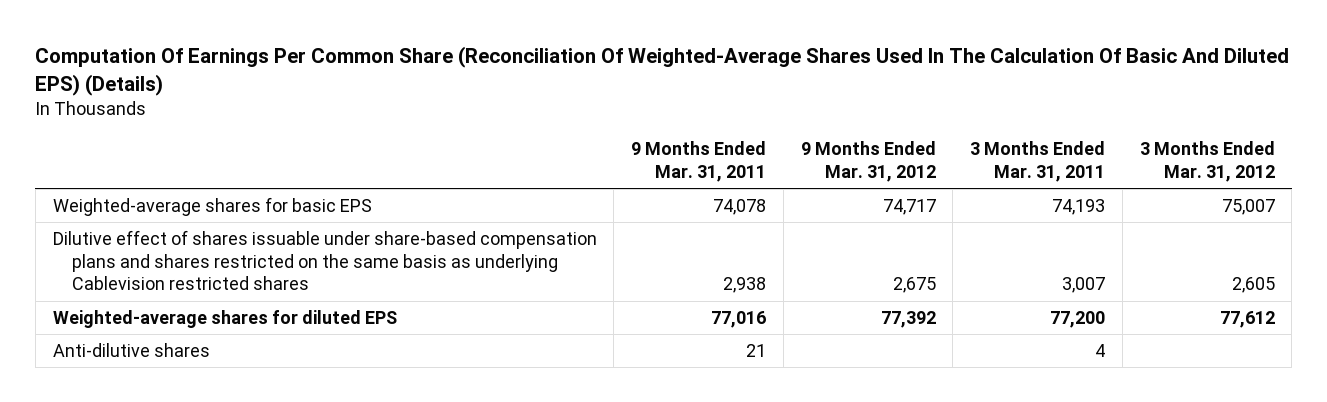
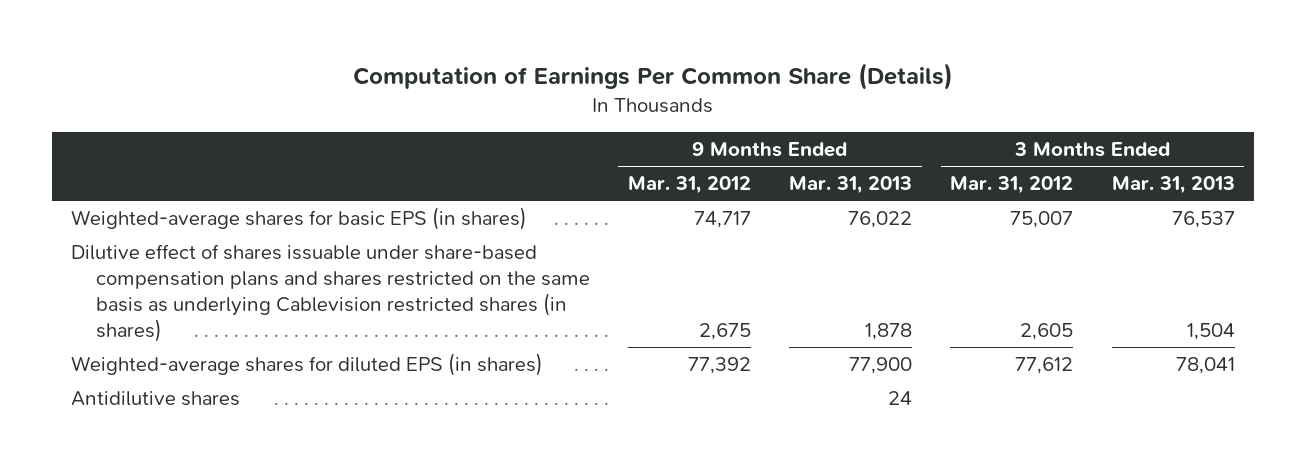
- Computation Of Earnings Per Common Share (Reconciliation Of Weighted-Average Shares Used In The Calculation Of Basic And Diluted EPS) (Details)
+ Computation of Earnings Per Common Share (Details)
- | 9 Months Ended Mar. 31, 2011 | 9 Months Ended Mar. 31, 2012 | 3 Months Ended Mar. 31, 2011 | 3 Months Ended Mar. 31, 2012
+ | 9 Months Ended Mar. 31, 2012 | 9 Months Ended Mar. 31, 2013 | 3 Months Ended Mar. 31, 2012 | 3 Months Ended Mar. 31, 2013
- Weighted-average shares for basic EPS | 74,078 | 74,717 | 74,193 | 75,007
- Dilutive effect of shares issuable under share-based compensation plans and shares restricted on the same basis as underlying Cablevision restricted shares | 2,938 | 2,675 | 3,007 | 2,605
- Weighted-average shares for diluted EPS | 77,016 | 77,392 | 77,200 | 77,612
- Anti-dilutive shares | 21 | | 4 |
+ Weighted-average shares for basic EPS (in shares) | 74,717 | 76,022 | 75,007 | 76,537
+ Dilutive effect of shares issuable under share-based compensation plans and shares restricted on the same basis as underlying Cablevision restricted shares (in shares) | 2,675 | 1,878 | 2,605 | 1,504
+ Weighted-average shares for diluted EPS (in shares) | 77,392 | 77,900 | 77,612 | 78,041
+ Antidilutive shares | | 24 | |

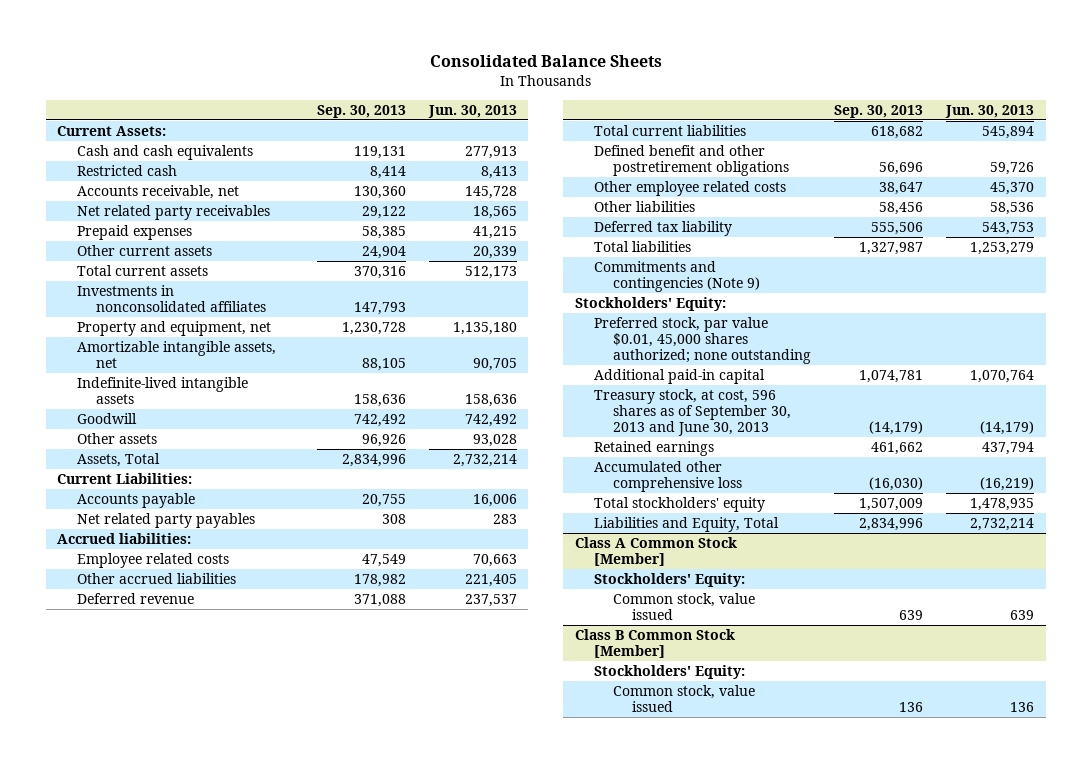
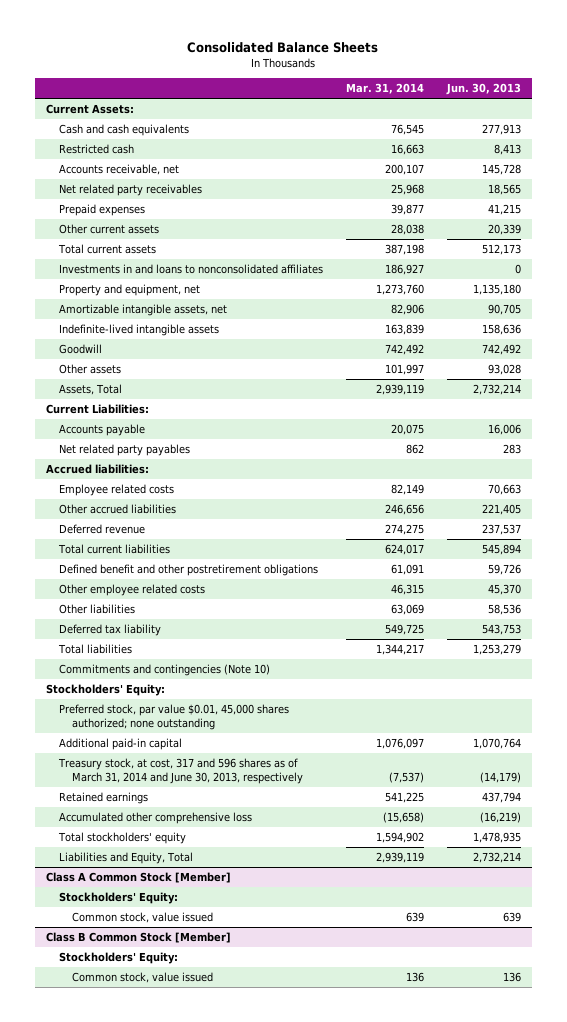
- | Sep. 30, 2013 | Jun. 30, 2013
+ | Mar. 31, 2014 | Jun. 30, 2013
- Investments in nonconsolidated affiliates | 147,793 |
+ Investments in and loans to nonconsolidated affiliates | 186,927 | 0
- Commitments and contingencies (Note 9)
+ Commitments and contingencies (Note 10)
- Treasury stock, at cost, 596 shares as of September 30, 2013 and June 30, 2013 | (14,179) | (14,179)
+ Treasury stock, at cost, 317 and 596 shares as of March 31, 2014 and June 30, 2013, respectively | (7,537) | (14,179)

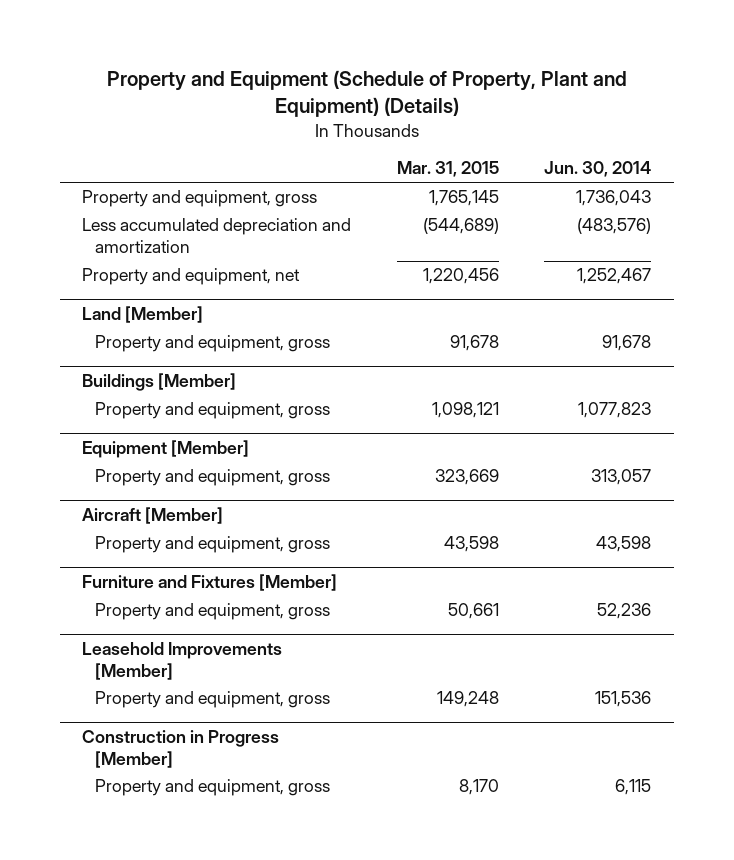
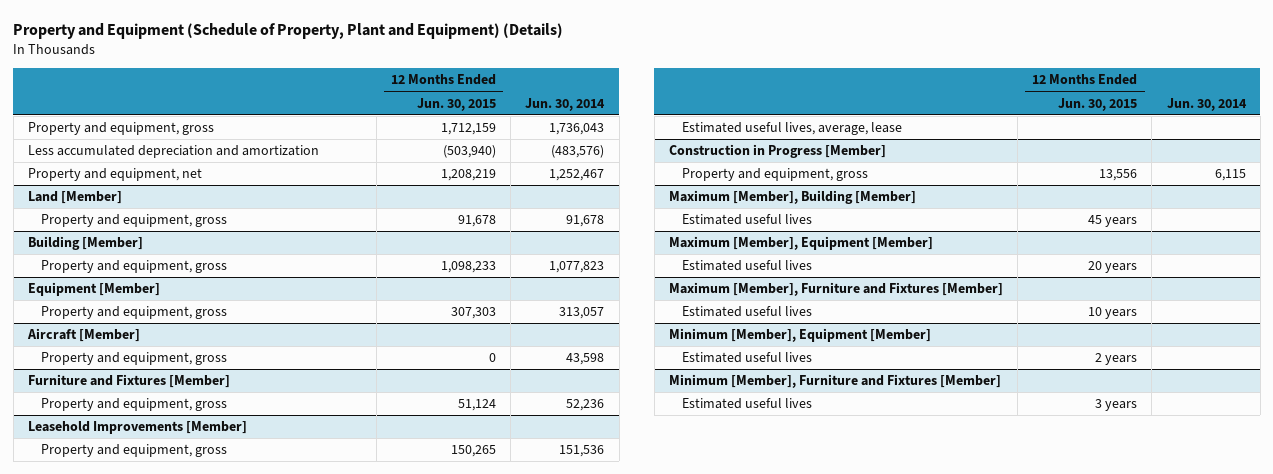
- | Mar. 31, 2015 | Jun. 30, 2014
+ | 12 Months Ended Jun. 30, 2015 | Jun. 30, 2014
- Buildings [Member]
+ Building [Member]
@ Leasehold Improvements [Member]
+ Estimated useful lives, average, lease
+ Maximum [Member], Building [Member]
+ Estimated useful lives | 45 years |
+ Maximum [Member], Equipment [Member]
+ Estimated useful lives | 20 years |
+ Maximum [Member], Furniture and Fixtures [Member]
+ Estimated useful lives | 10 years |
+ Minimum [Member], Equipment [Member]
+ Estimated useful lives | 2 years |
+ Minimum [Member], Furniture and Fixtures [Member]
+ Estimated useful lives | 3 years |

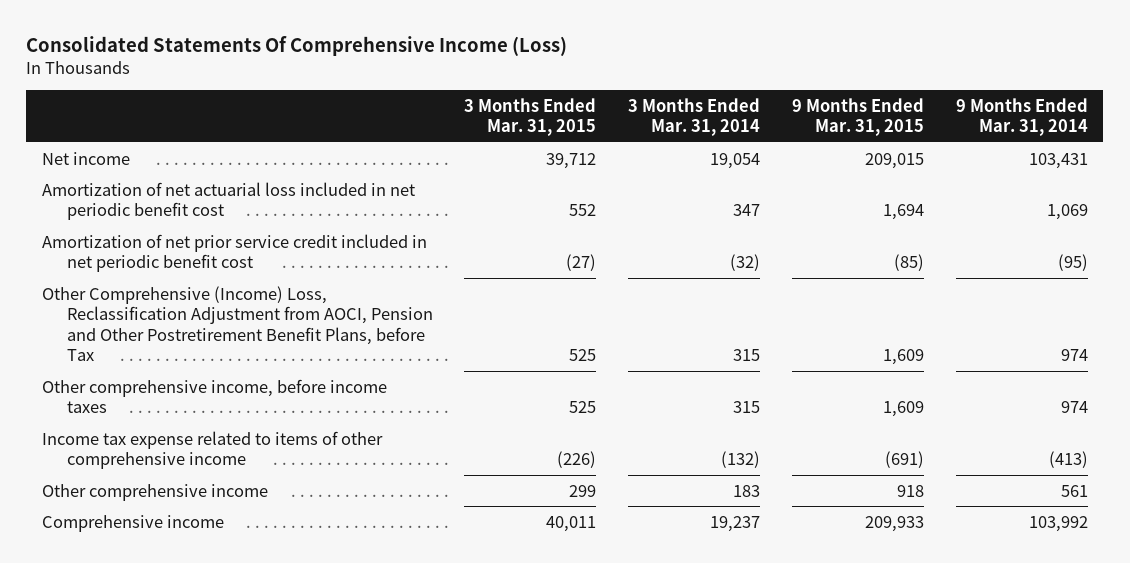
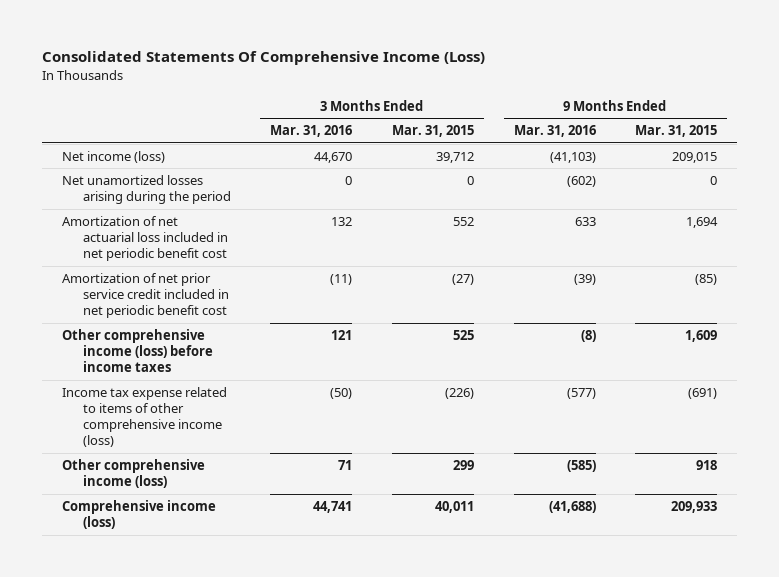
- | 3 Months Ended Mar. 31, 2015 | 3 Months Ended Mar. 31, 2014 | 9 Months Ended Mar. 31, 2015 | 9 Months Ended Mar. 31, 2014
+ | 3 Months Ended Mar. 31, 2016 | 3 Months Ended Mar. 31, 2015 | 9 Months Ended Mar. 31, 2016 | 9 Months Ended Mar. 31, 2015
- Net income | 39,712 | 19,054 | 209,015 | 103,431
+ Net income (loss) | 44,670 | 39,712 | (41,103) | 209,015
+ Net unamortized losses arising during the period | 0 | 0 | (602) | 0
- Other Comprehensive (Income) Loss, Reclassification Adjustment from AOCI, Pension and Other Postretirement Benefit Plans, before Tax | 525 | 315 | 1,609 | 974
- Other comprehensive income, before income taxes | 525 | 315 | 1,609 | 974
- Income tax expense related to items of other comprehensive income | (226) | (132) | (691) | (413)
- Other comprehensive income | 299 | 183 | 918 | 561
- Comprehensive income | 40,011 | 19,237 | 209,933 | 103,992
+ Other comprehensive income (loss) before income taxes | 121 | 525 | (8) | 1,609
+ Income tax expense related to items of other comprehensive income (loss) | (50) | (226) | (577) | (691)
+ Other comprehensive income (loss) | 71 | 299 | (585) | 918
+ Comprehensive income (loss) | 44,741 | 40,011 | (41,688) | 209,933

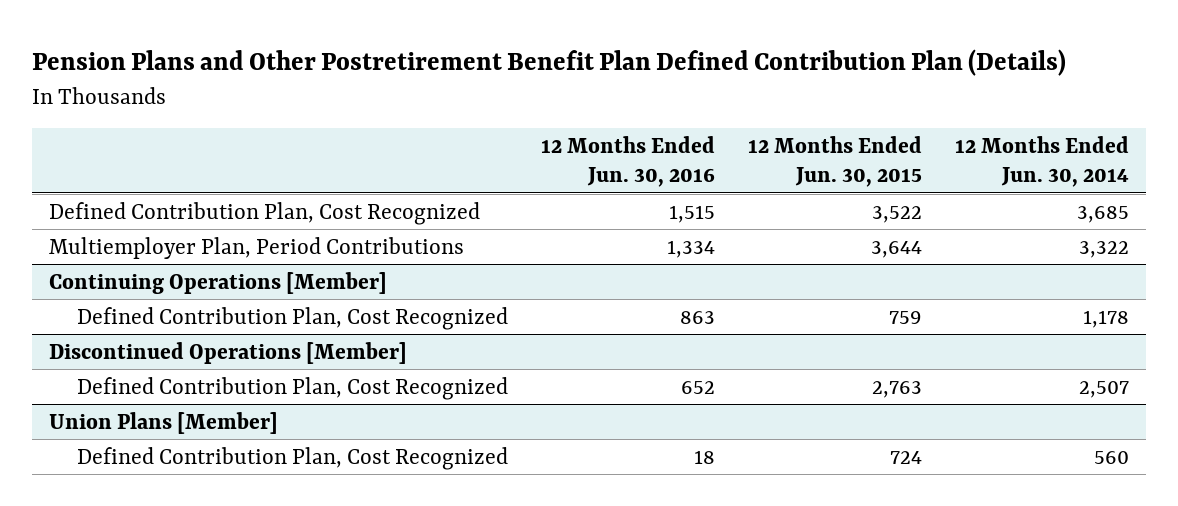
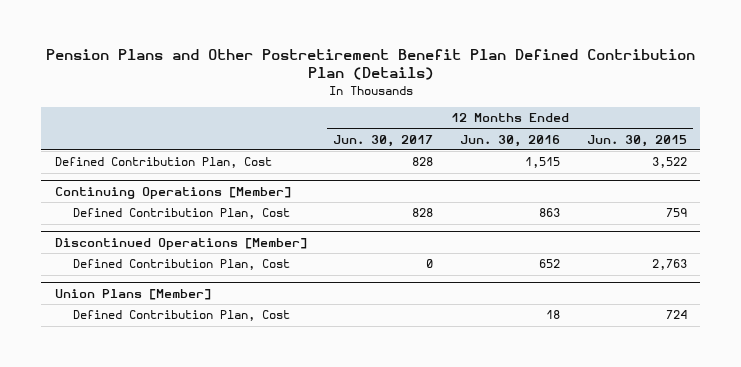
- | 12 Months Ended Jun. 30, 2016 | 12 Months Ended Jun. 30, 2015 | 12 Months Ended Jun. 30, 2014
+ | 12 Months Ended Jun. 30, 2017 | 12 Months Ended Jun. 30, 2016 | 12 Months Ended Jun. 30, 2015
- Defined Contribution Plan, Cost Recognized | 1,515 | 3,522 | 3,685
- Multiemployer Plan, Period Contributions | 1,334 | 3,644 | 3,322
+ Defined Contribution Plan, Cost | 828 | 1,515 | 3,522
@ Continuing Operations [Member]
- Defined Contribution Plan, Cost Recognized | 863 | 759 | 1,178
+ Defined Contribution Plan, Cost | 828 | 863 | 759
@ Discontinued Operations [Member]
- Defined Contribution Plan, Cost Recognized | 652 | 2,763 | 2,507
+ Defined Contribution Plan, Cost | 0 | 652 | 2,763
@ Union Plans [Member]
- Defined Contribution Plan, Cost Recognized | 18 | 724 | 560
+ Defined Contribution Plan, Cost | | 18 | 724

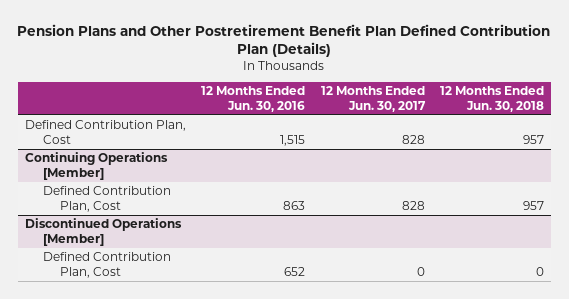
- | 12 Months Ended Jun. 30, 2017 | 12 Months Ended Jun. 30, 2016 | 12 Months Ended Jun. 30, 2015
+ | 12 Months Ended Jun. 30, 2016 | 12 Months Ended Jun. 30, 2017 | 12 Months Ended Jun. 30, 2018
- Union Plans [Member]
- Defined Contribution Plan, Cost | | 18 | 724

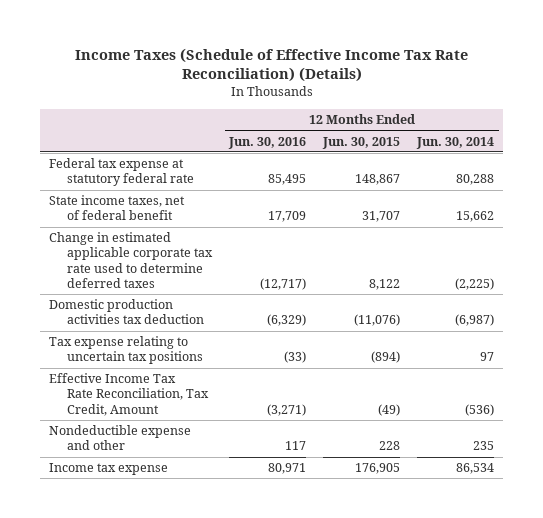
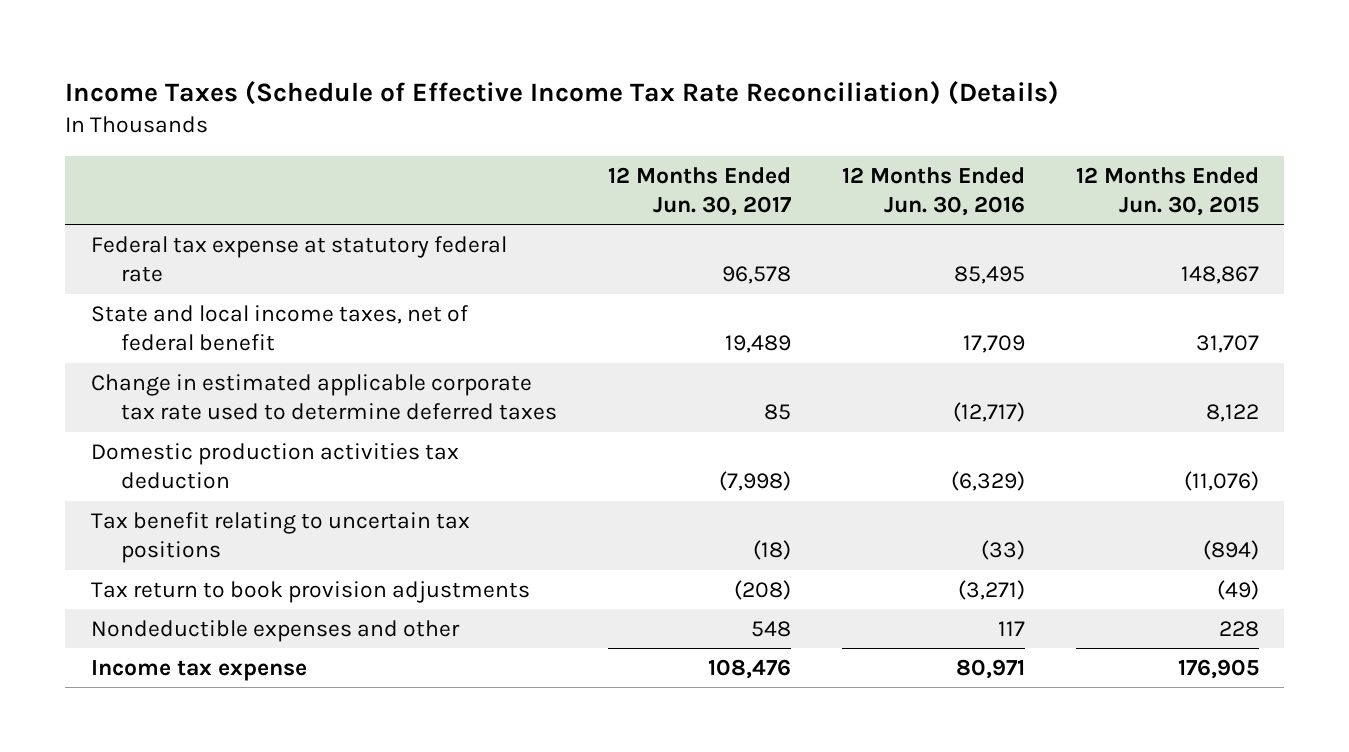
- | 12 Months Ended Jun. 30, 2016 | 12 Months Ended Jun. 30, 2015 | 12 Months Ended Jun. 30, 2014
+ | 12 Months Ended Jun. 30, 2017 | 12 Months Ended Jun. 30, 2016 | 12 Months Ended Jun. 30, 2015
- State income taxes, net of federal benefit | 17,709 | 31,707 | 15,662
+ State and local income taxes, net of federal benefit | 19,489 | 17,709 | 31,707
- Tax expense relating to uncertain tax positions | (33) | (894) | 97
- Effective Income Tax Rate Reconciliation, Tax Credit, Amount | (3,271) | (49) | (536)
- Nondeductible expense and other | 117 | 228 | 235
+ Tax benefit relating to uncertain tax positions | (18) | (33) | (894)
+ Tax return to book provision adjustments | (208) | (3,271) | (49)
+ Nondeductible expenses and other | 548 | 117 | 228

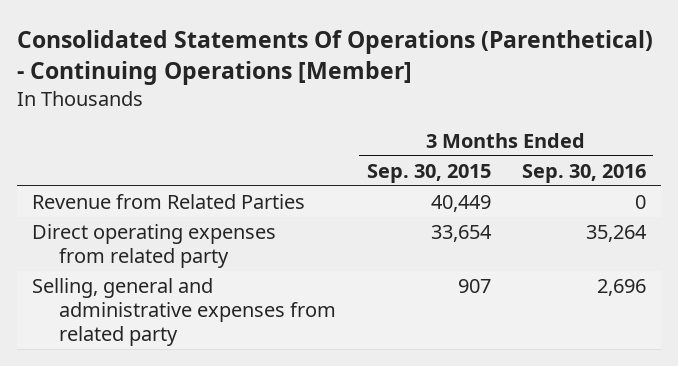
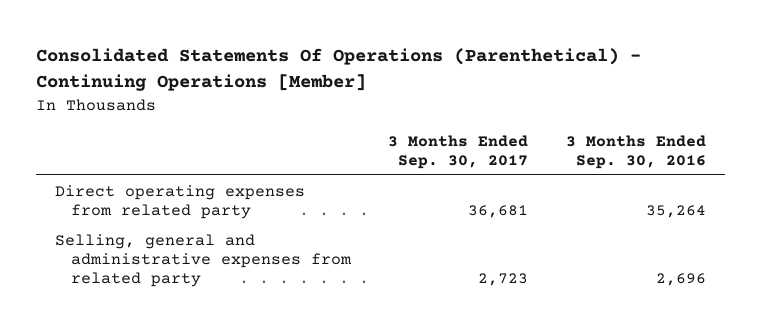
- | 3 Months Ended Sep. 30, 2015 | 3 Months Ended Sep. 30, 2016
+ | 3 Months Ended Sep. 30, 2017 | 3 Months Ended Sep. 30, 2016
- Revenue from Related Parties | 40,449 | 0

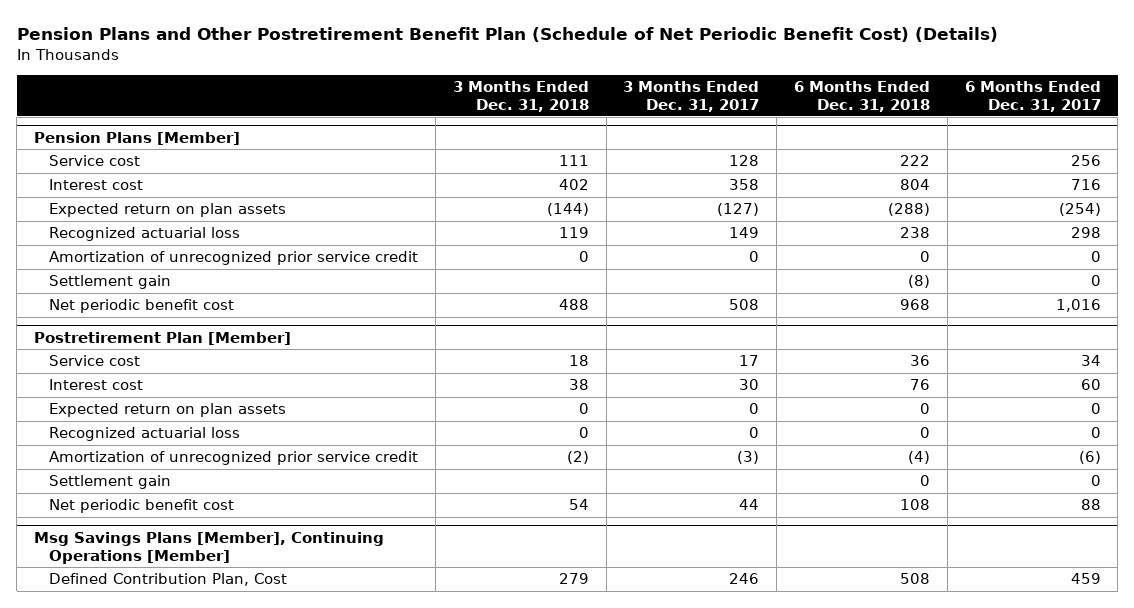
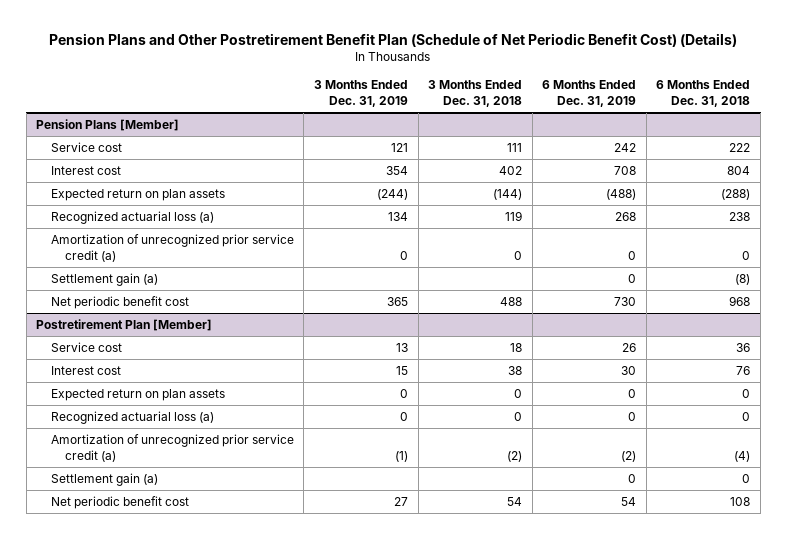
- | 3 Months Ended Dec. 31, 2018 | 3 Months Ended Dec. 31, 2017 | 6 Months Ended Dec. 31, 2018 | 6 Months Ended Dec. 31, 2017
+ | 3 Months Ended Dec. 31, 2019 | 3 Months Ended Dec. 31, 2018 | 6 Months Ended Dec. 31, 2019 | 6 Months Ended Dec. 31, 2018
@ Pension Plans [Member]
- Recognized actuarial loss | 119 | 149 | 238 | 298
- Amortization of unrecognized prior service credit | 0 | 0 | 0 | 0
- Settlement gain | | | (8) | 0
+ Recognized actuarial loss (a) | 134 | 119 | 268 | 238
+ Amortization of unrecognized prior service credit (a) | 0 | 0 | 0 | 0
+ Settlement gain (a) | | | 0 | (8)
@ Postretirement Plan [Member]
- Recognized actuarial loss | 0 | 0 | 0 | 0
- Amortization of unrecognized prior service credit | (2) | (3) | (4) | (6)
- Settlement gain | | | 0 | 0
+ Recognized actuarial loss (a) | 0 | 0 | 0 | 0
+ Amortization of unrecognized prior service credit (a) | (1) | (2) | (2) | (4)
+ Settlement gain (a) | | | 0 | 0
- Msg Savings Plans [Member], Continuing Operations [Member]
- Defined Contribution Plan, Cost | 279 | 246 | 508 | 459

